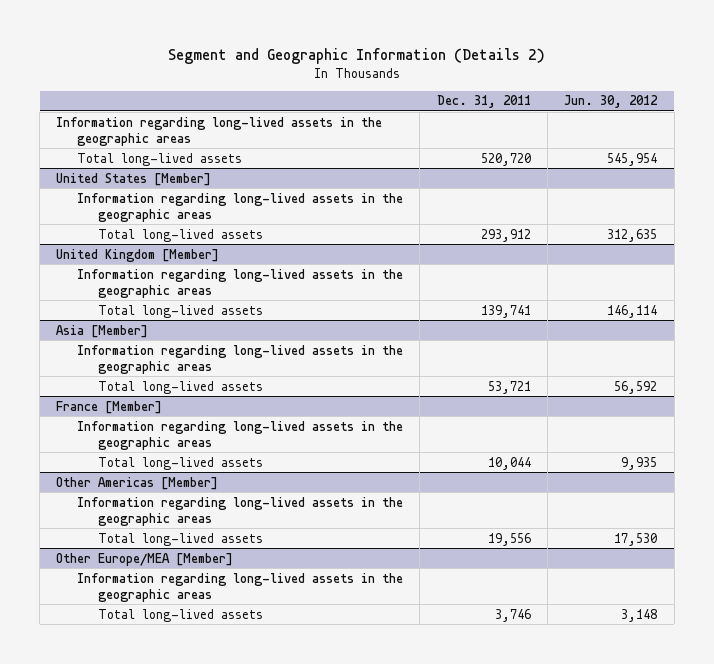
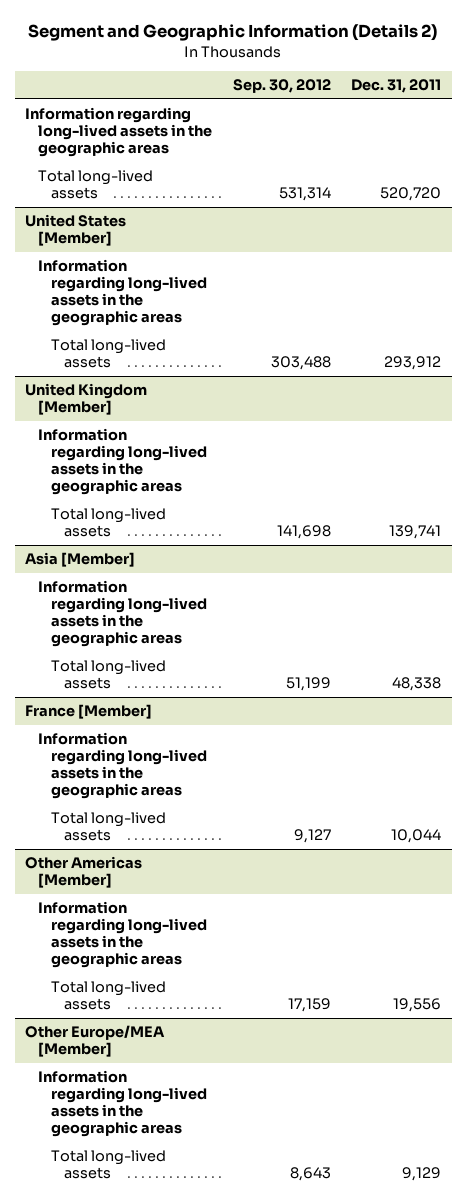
- | Dec. 31, 2011 | Jun. 30, 2012
+ | Sep. 30, 2012 | Dec. 31, 2011
@ Asia [Member]
- Total long-lived assets | 53,721 | 56,592
+ Total long-lived assets | 51,199 | 48,338
@ Other Europe/MEA [Member]
- Total long-lived assets | 3,746 | 3,148
+ Total long-lived assets | 8,643 | 9,129

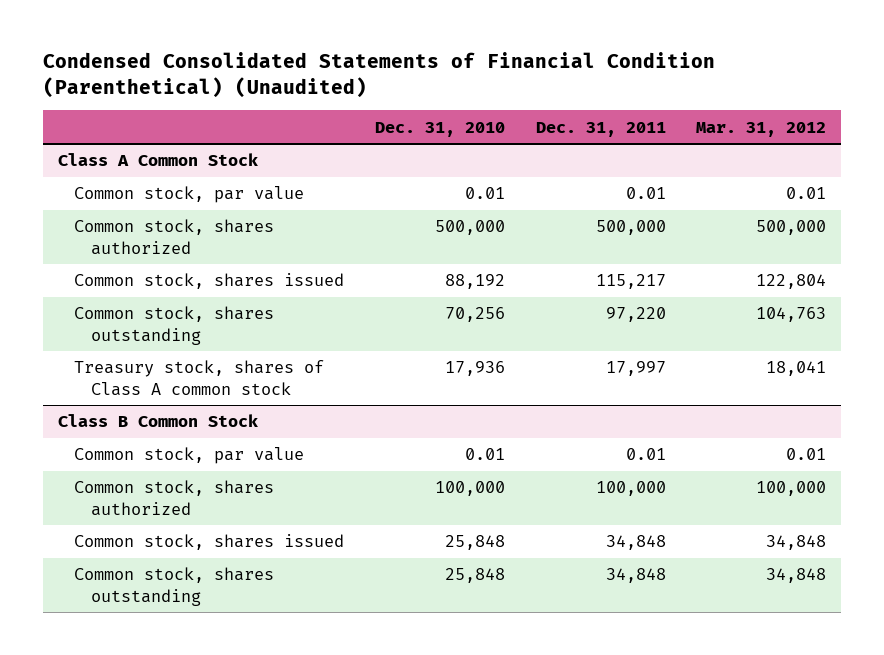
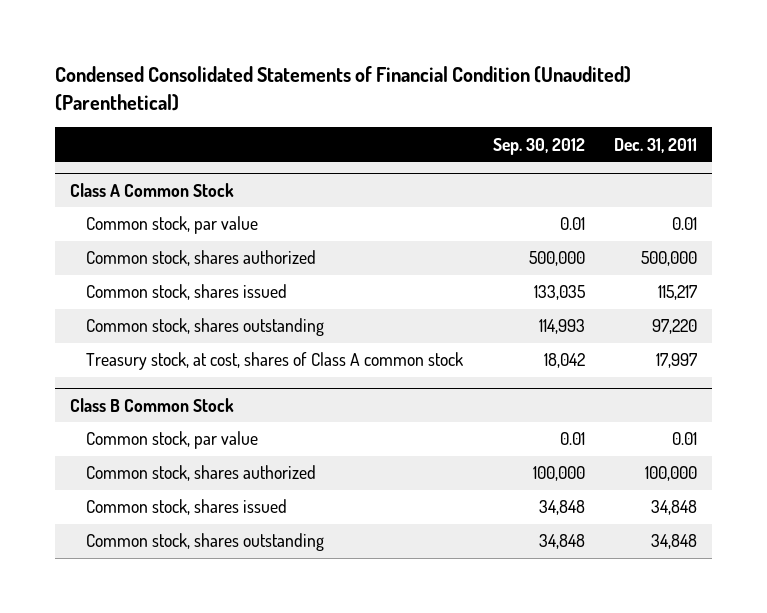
- Condensed Consolidated Statements of Financial Condition (Parenthetical) (Unaudited)
+ Condensed Consolidated Statements of Financial Condition (Unaudited) (Parenthetical)
- | Dec. 31, 2010 | Dec. 31, 2011 | Mar. 31, 2012
+ | Sep. 30, 2012 | Dec. 31, 2011
@ Class A Common Stock
- Treasury stock, shares of Class A common stock | 17,936 | 17,997 | 18,041
+ Treasury stock, at cost, shares of Class A common stock | 18,042 | 17,997

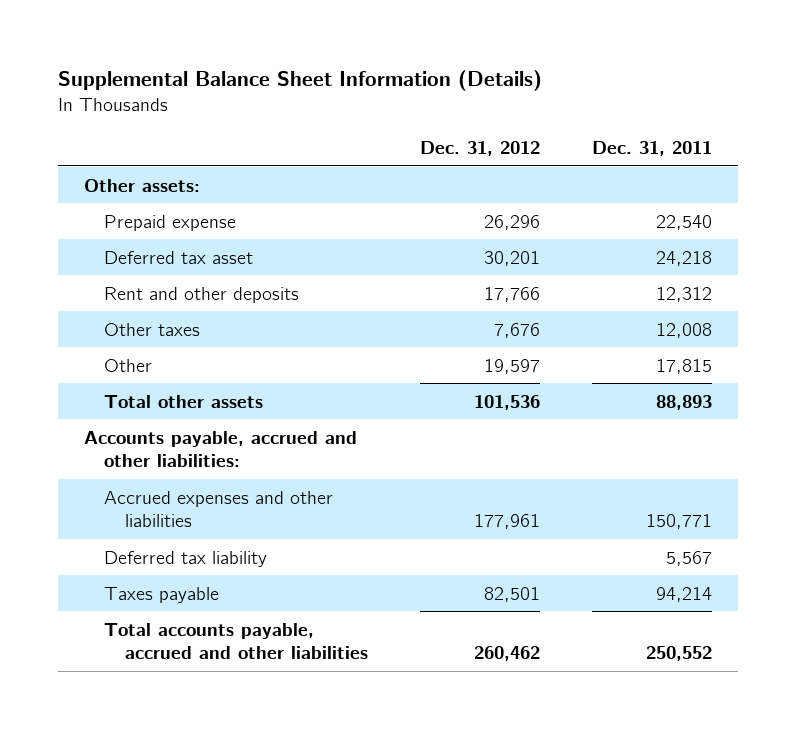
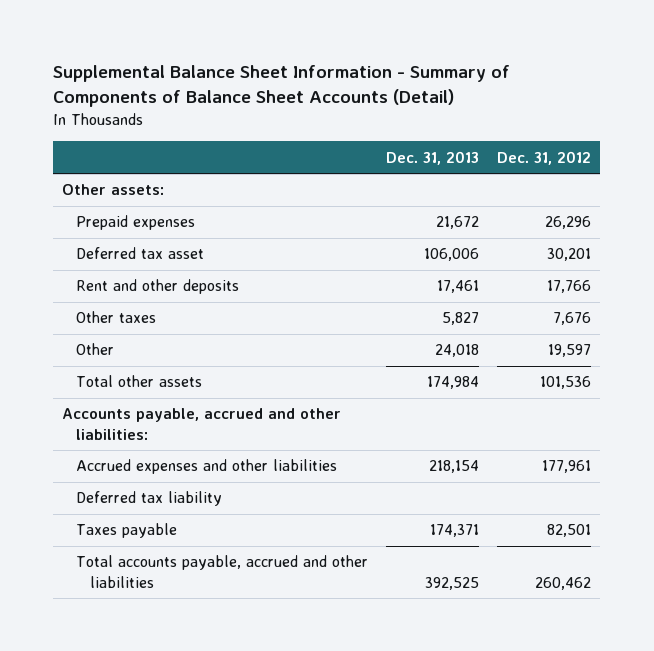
- Supplemental Balance Sheet Information (Details)
+ Supplemental Balance Sheet Information - Summary of Components of Balance Sheet Accounts (Detail)
- | Dec. 31, 2012 | Dec. 31, 2011
+ | Dec. 31, 2013 | Dec. 31, 2012
- Prepaid expense | 26,296 | 22,540
+ Prepaid expenses | 21,672 | 26,296

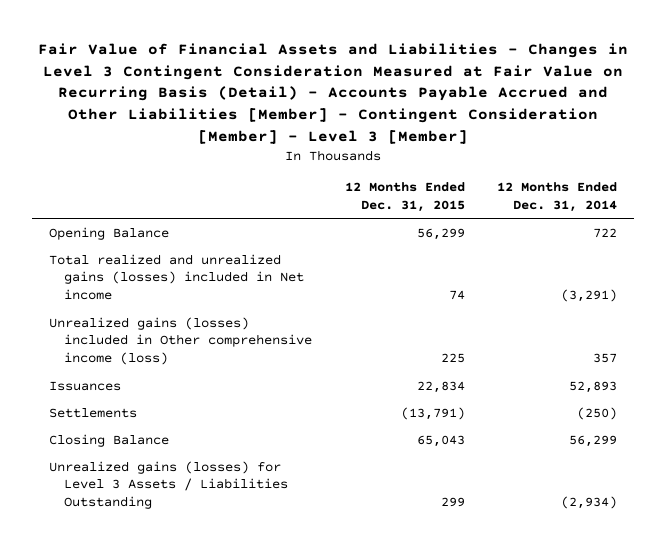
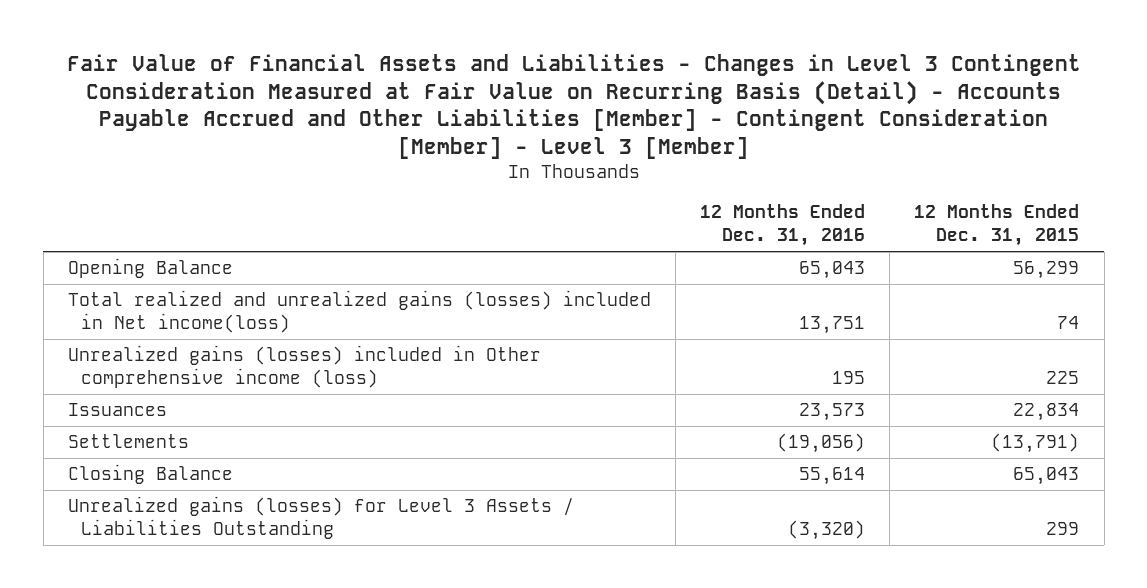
- | 12 Months Ended Dec. 31, 2015 | 12 Months Ended Dec. 31, 2014
+ | 12 Months Ended Dec. 31, 2016 | 12 Months Ended Dec. 31, 2015
- Total realized and unrealized gains (losses) included in Net income | 74 | (3,291)
+ Total realized and unrealized gains (losses) included in Net income(loss) | 13,751 | 74

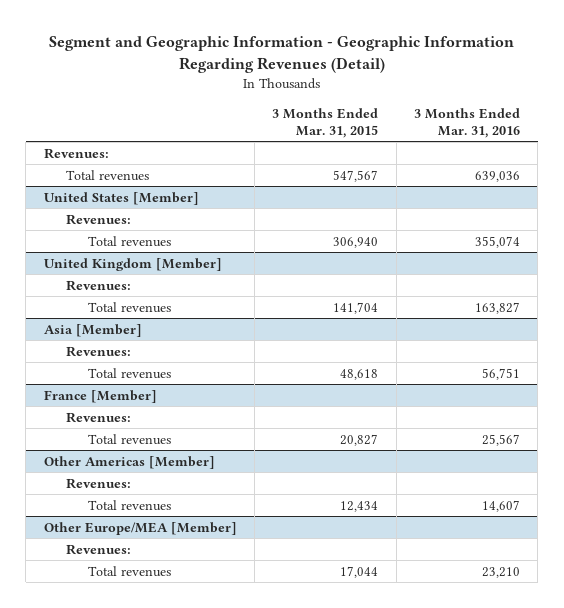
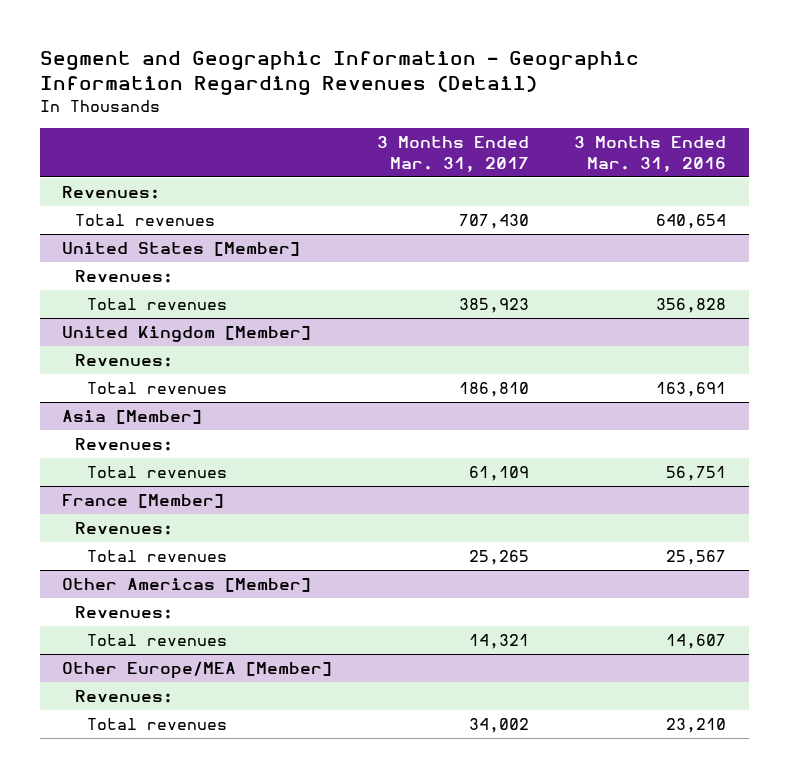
- | 3 Months Ended Mar. 31, 2015 | 3 Months Ended Mar. 31, 2016
+ | 3 Months Ended Mar. 31, 2017 | 3 Months Ended Mar. 31, 2016
- Total revenues | 547,567 | 639,036
+ Total revenues | 707,430 | 640,654
@ United States [Member]
- Total revenues | 306,940 | 355,074
+ Total revenues | 385,923 | 356,828
@ United Kingdom [Member]
- Total revenues | 141,704 | 163,827
+ Total revenues | 186,810 | 163,691

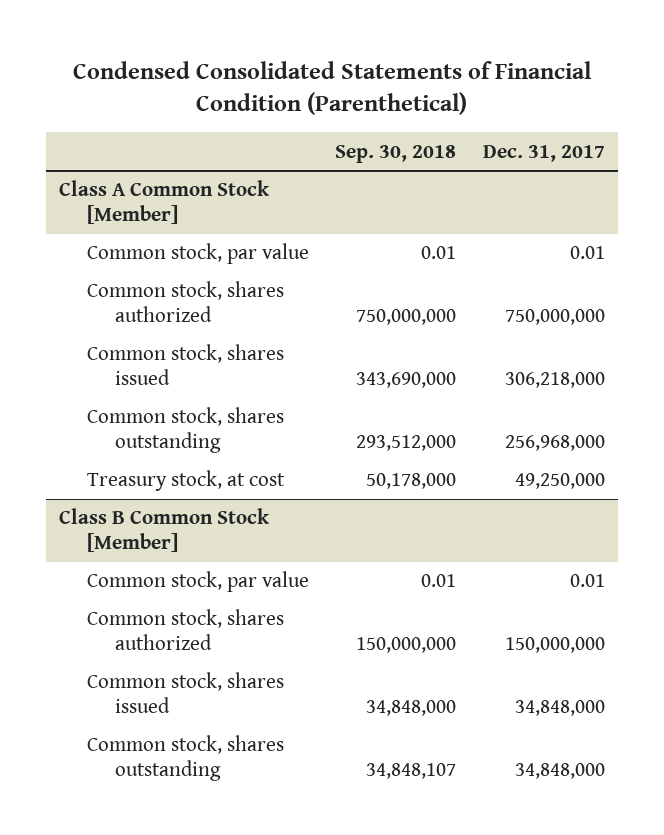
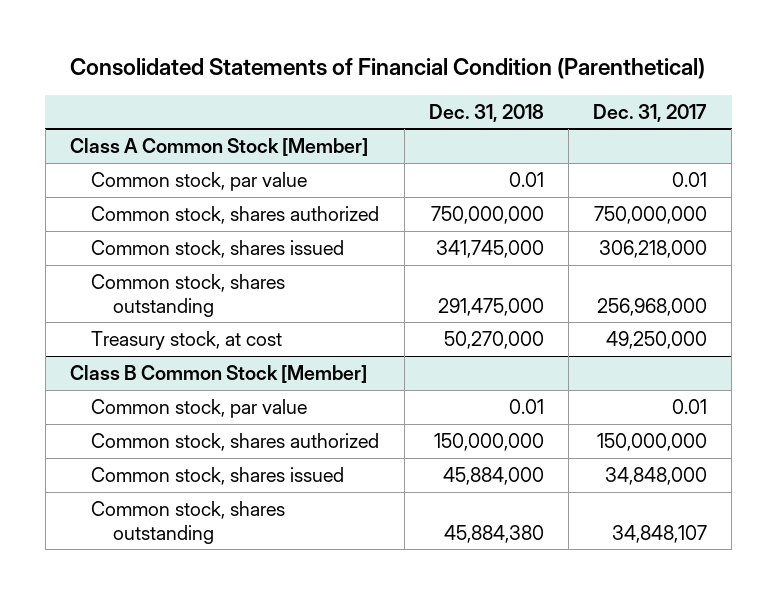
- Condensed Consolidated Statements of Financial Condition (Parenthetical)
+ Consolidated Statements of Financial Condition (Parenthetical)
- | Sep. 30, 2018 | Dec. 31, 2017
+ | Dec. 31, 2018 | Dec. 31, 2017
@ Class B Common Stock [Member]
- Common stock, shares outstanding | 34,848,107 | 34,848,000
+ Common stock, shares outstanding | 45,884,380 | 34,848,107

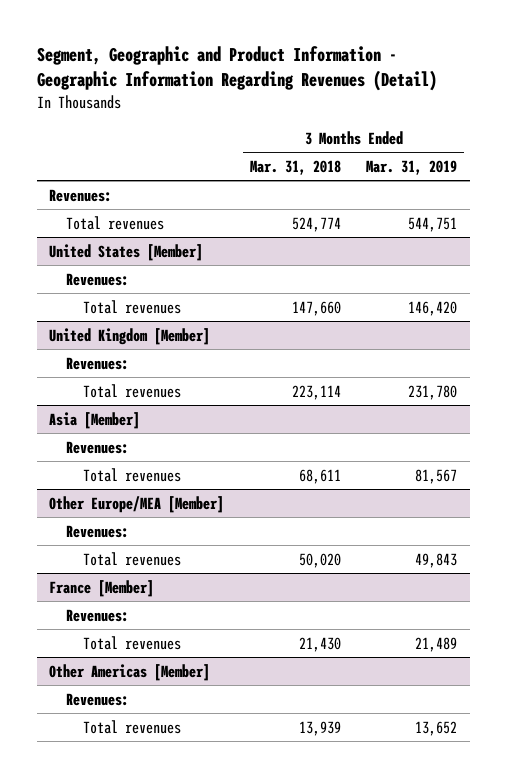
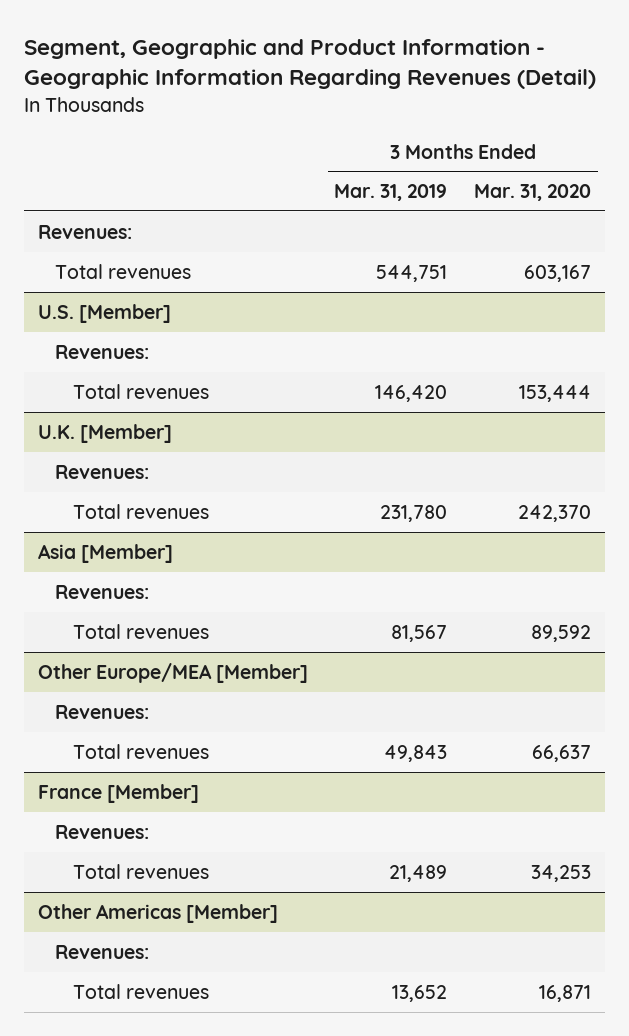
- | 3 Months Ended Mar. 31, 2018 | 3 Months Ended Mar. 31, 2019
+ | 3 Months Ended Mar. 31, 2019 | 3 Months Ended Mar. 31, 2020
- United States [Member]
+ U.S. [Member]
- United Kingdom [Member]
+ U.K. [Member]

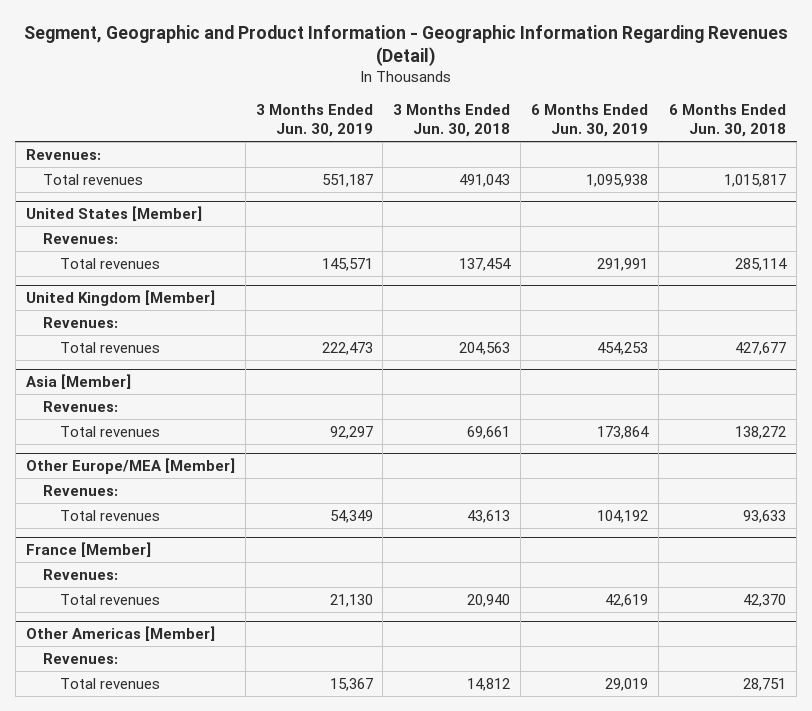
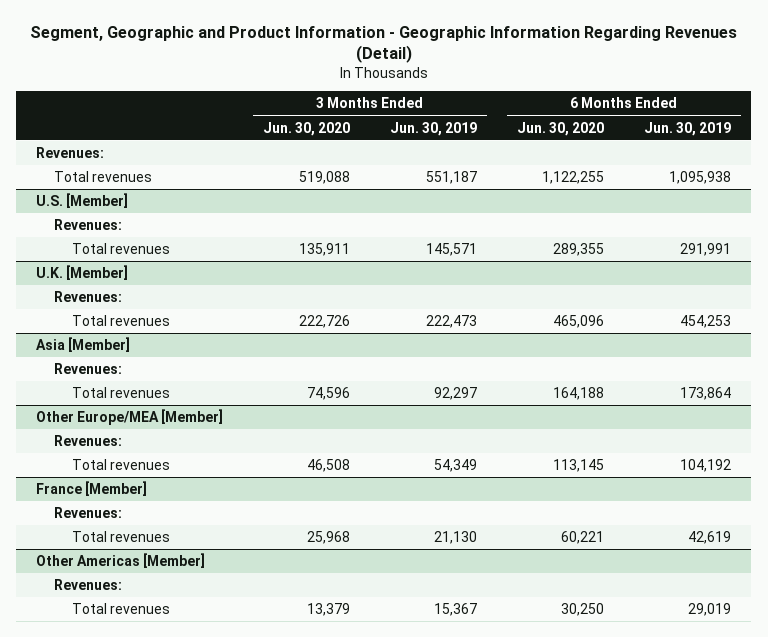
- | 3 Months Ended Jun. 30, 2019 | 3 Months Ended Jun. 30, 2018 | 6 Months Ended Jun. 30, 2019 | 6 Months Ended Jun. 30, 2018
+ | 3 Months Ended Jun. 30, 2020 | 3 Months Ended Jun. 30, 2019 | 6 Months Ended Jun. 30, 2020 | 6 Months Ended Jun. 30, 2019
- United States [Member]
+ U.S. [Member]
- United Kingdom [Member]
+ U.K. [Member]

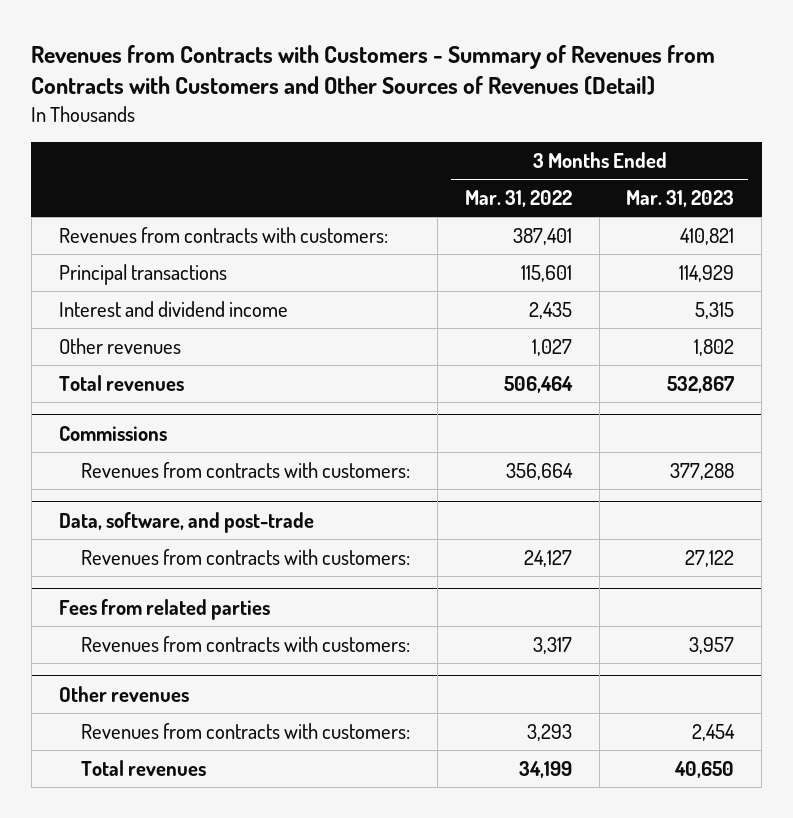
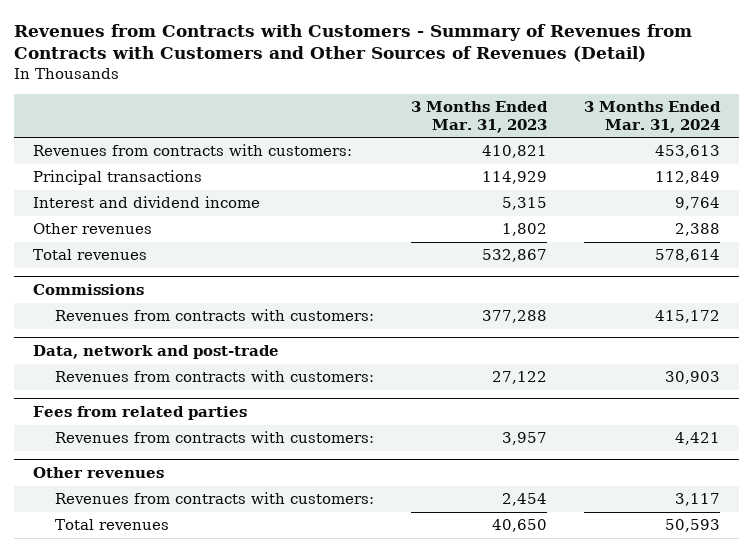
- | 3 Months Ended Mar. 31, 2022 | 3 Months Ended Mar. 31, 2023
+ | 3 Months Ended Mar. 31, 2023 | 3 Months Ended Mar. 31, 2024
- Data, software, and post-trade
+ Data, network and post-trade

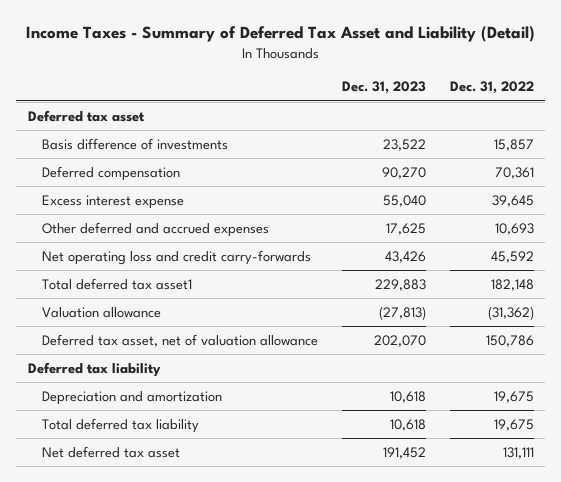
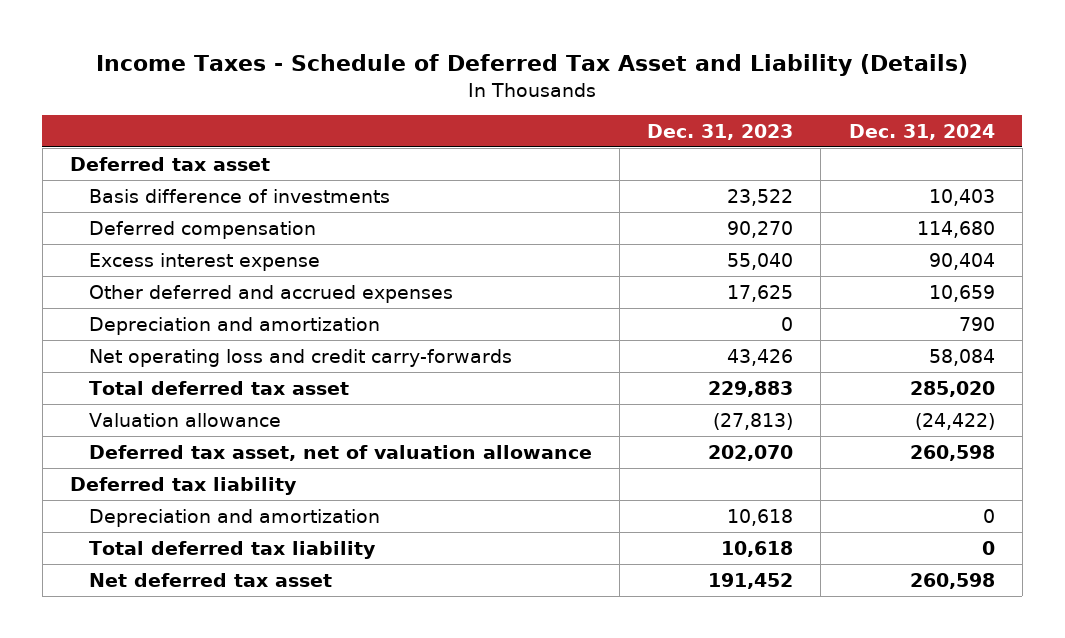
- Income Taxes - Summary of Deferred Tax Asset and Liability (Detail)
+ Income Taxes - Schedule of Deferred Tax Asset and Liability (Details)
- | Dec. 31, 2023 | Dec. 31, 2022
+ | Dec. 31, 2023 | Dec. 31, 2024
+ Depreciation and amortization | 0 | 790
- Total deferred tax asset1 | 229,883 | 182,148
+ Total deferred tax asset | 229,883 | 285,020

